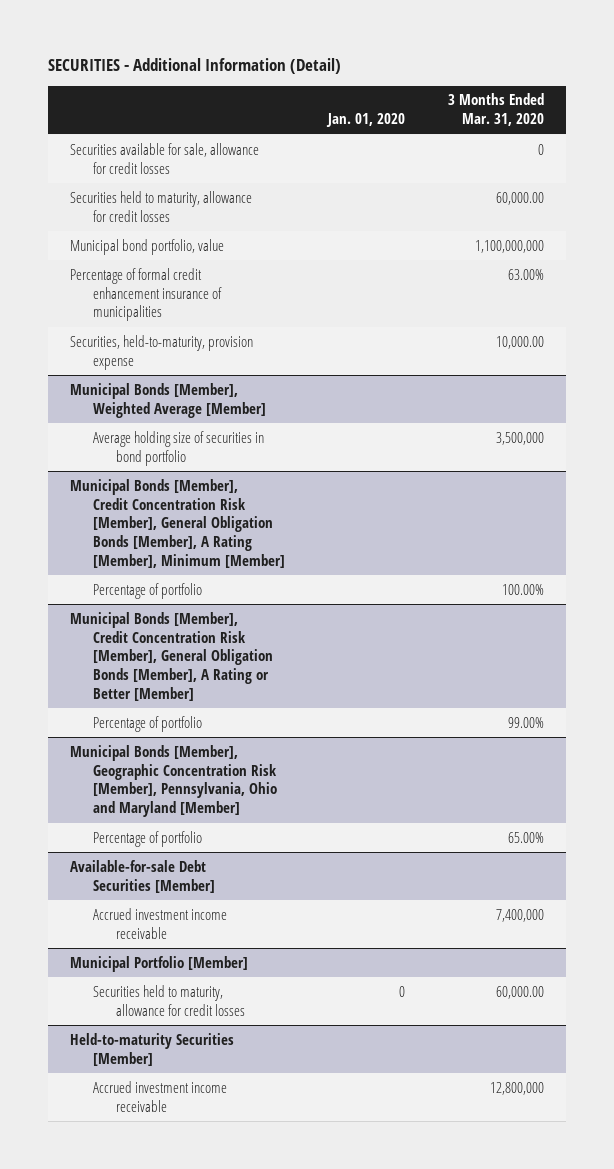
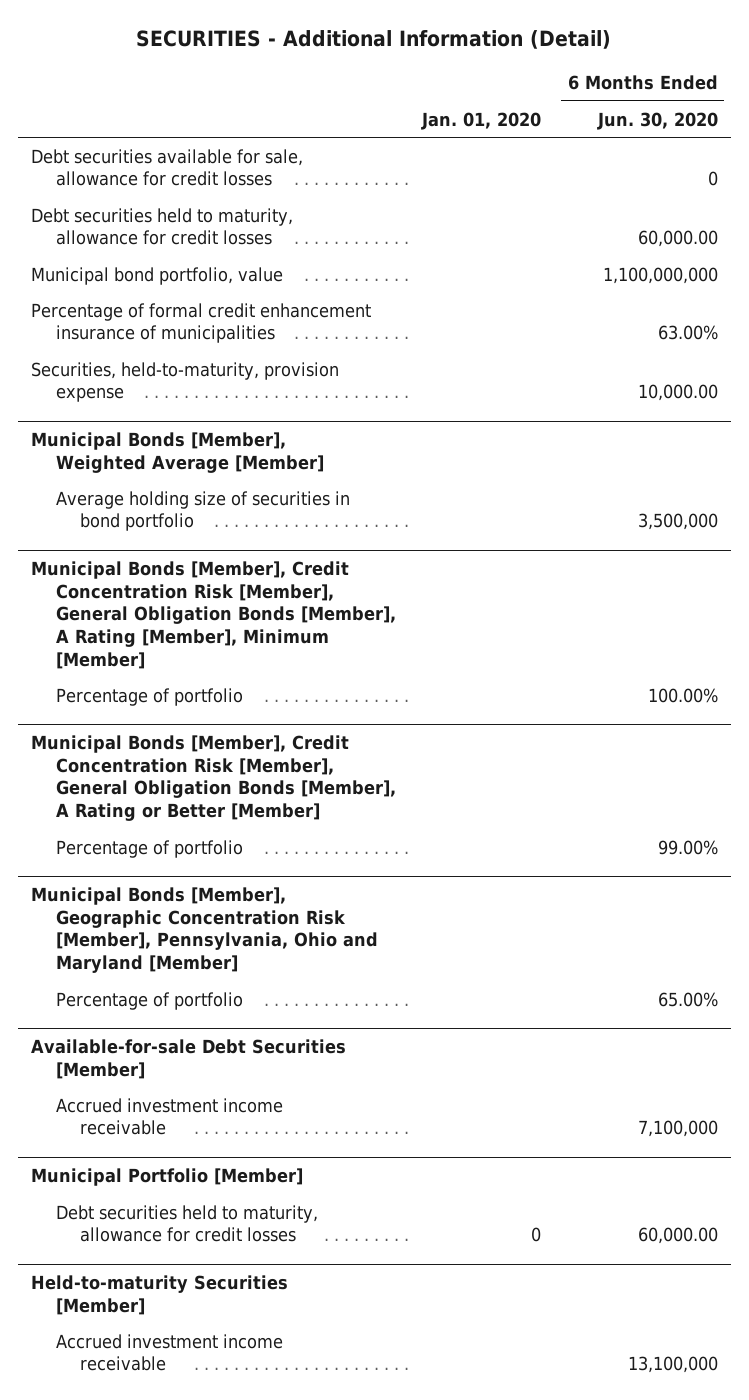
- | Jan. 01, 2020 | 3 Months Ended Mar. 31, 2020
+ | Jan. 01, 2020 | 6 Months Ended Jun. 30, 2020
- Securities available for sale, allowance for credit losses | | 0
- Securities held to maturity, allowance for credit losses | | 60,000.00
+ Debt securities available for sale, allowance for credit losses | | 0
+ Debt securities held to maturity, allowance for credit losses | | 60,000.00
@ Municipal Portfolio [Member]
- Securities held to maturity, allowance for credit losses | 0 | 60,000.00
+ Debt securities held to maturity, allowance for credit losses | 0 | 60,000.00

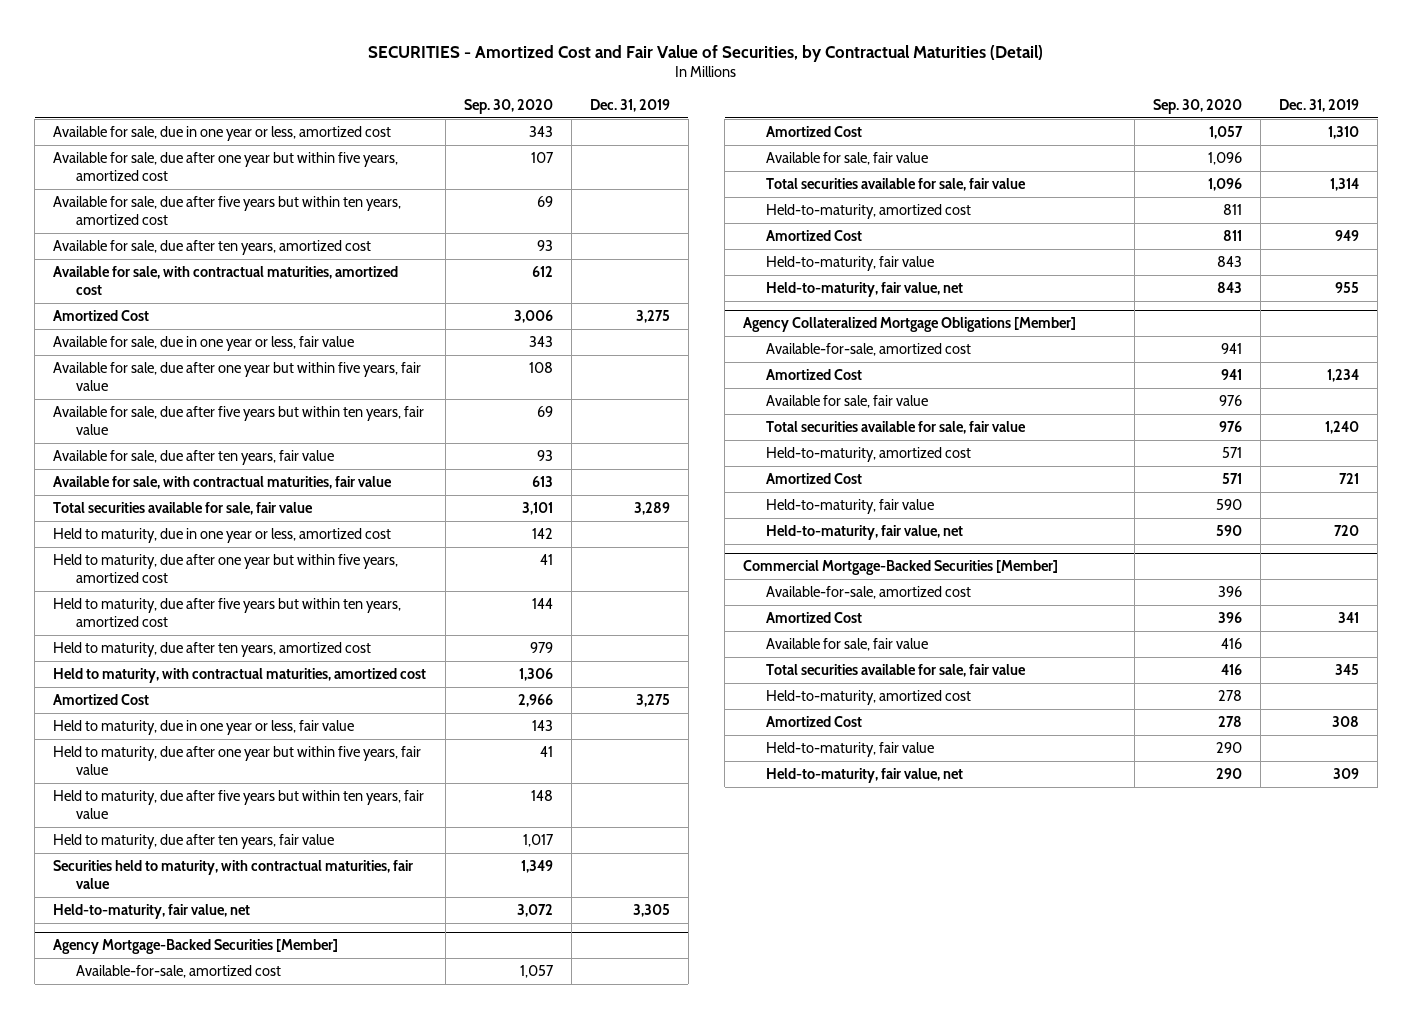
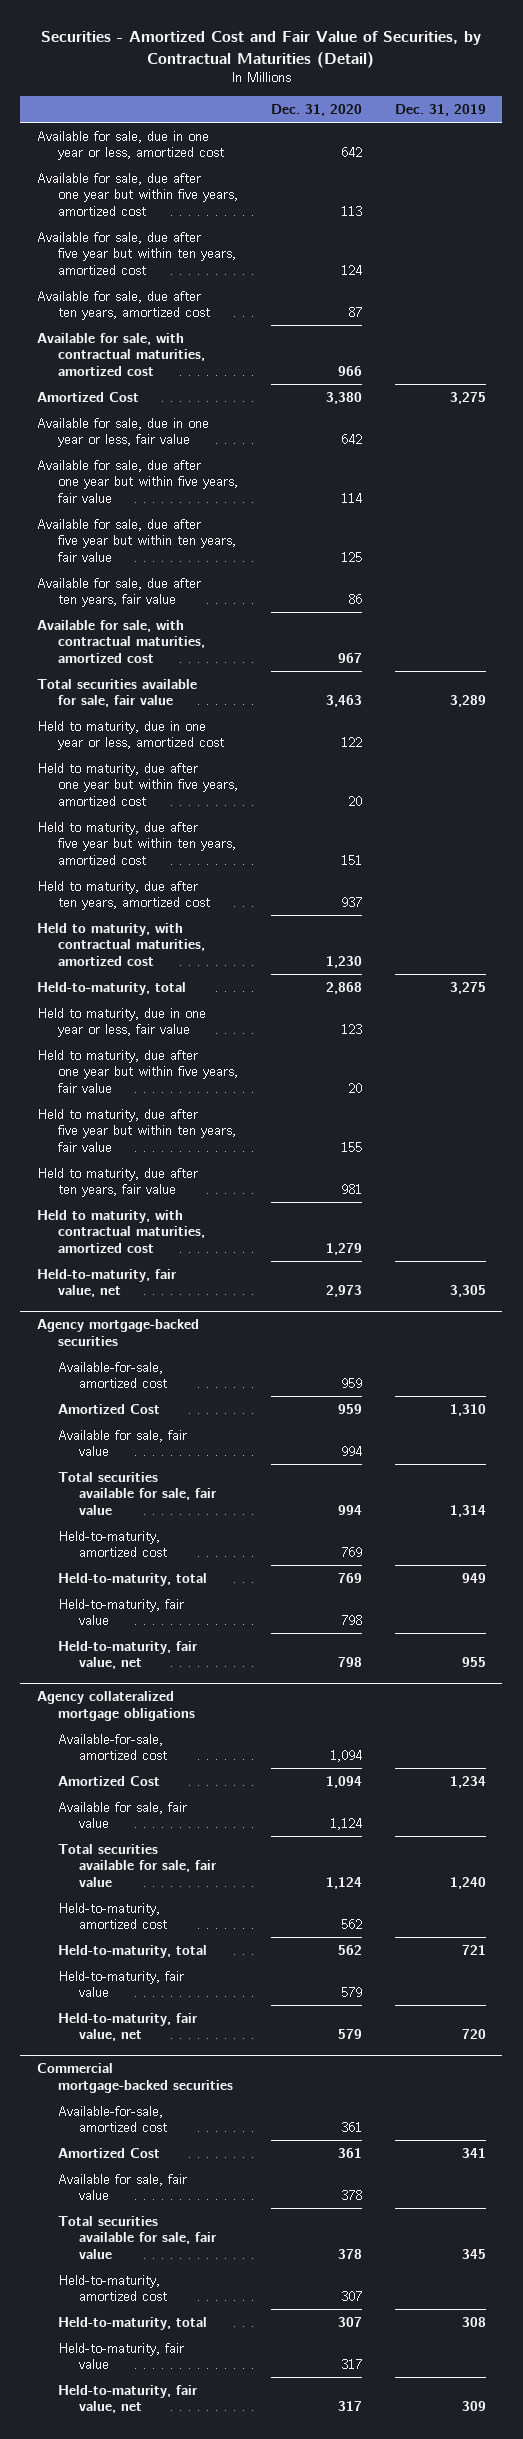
- SECURITIES - Amortized Cost and Fair Value of Securities, by Contractual Maturities (Detail)
+ Securities - Amortized Cost and Fair Value of Securities, by Contractual Maturities (Detail)
- | Sep. 30, 2020 | Dec. 31, 2019
+ | Dec. 31, 2020 | Dec. 31, 2019
- Available for sale, due after five years but within ten years, amortized cost | 69 |
+ Available for sale, due after five year but within ten years, amortized cost | 124 |
- Available for sale, due after five years but within ten years, fair value | 69 |
+ Available for sale, due after five year but within ten years, fair value | 125 |
- Available for sale, with contractual maturities, fair value | 613 |
+ Available for sale, with contractual maturities, amortized cost | 967 |
- Held to maturity, due after five years but within ten years, amortized cost | 144 |
+ Held to maturity, due after five year but within ten years, amortized cost | 151 |
- Amortized Cost | 2,966 | 3,275
+ Held-to-maturity, total | 2,868 | 3,275
- Held to maturity, due after five years but within ten years, fair value | 148 |
+ Held to maturity, due after five year but within ten years, fair value | 155 |
- Securities held to maturity, with contractual maturities, fair value | 1,349 |
+ Held to maturity, with contractual maturities, amortized cost | 1,279 |
- Agency Mortgage-Backed Securities [Member]
+ Agency mortgage-backed securities
- Amortized Cost | 811 | 949
+ Held-to-maturity, total | 769 | 949
- Agency Collateralized Mortgage Obligations [Member]
+ Agency collateralized mortgage obligations
- Amortized Cost | 571 | 721
+ Held-to-maturity, total | 562 | 721
- Commercial Mortgage-Backed Securities [Member]
+ Commercial mortgage-backed securities
- Amortized Cost | 278 | 308
+ Held-to-maturity, total | 307 | 308

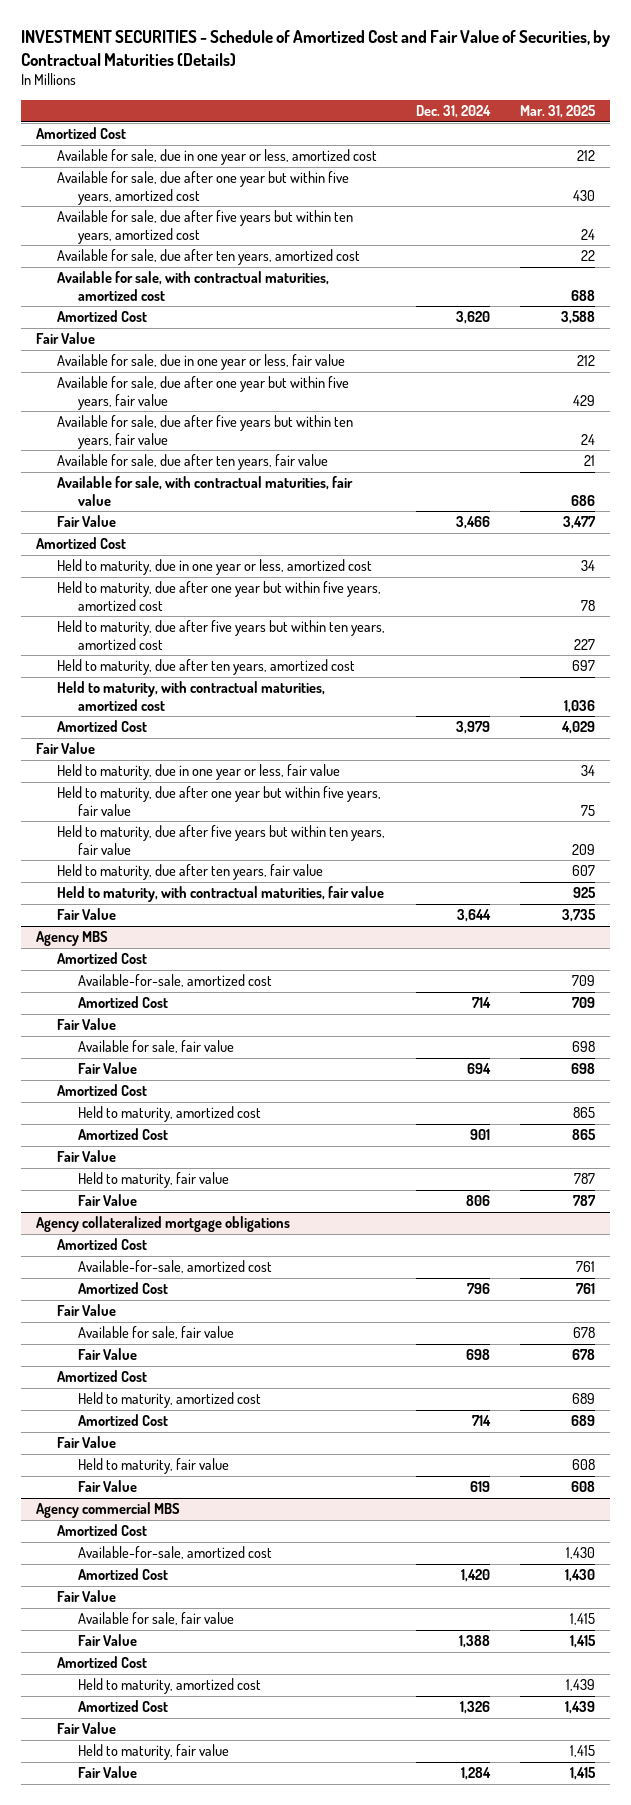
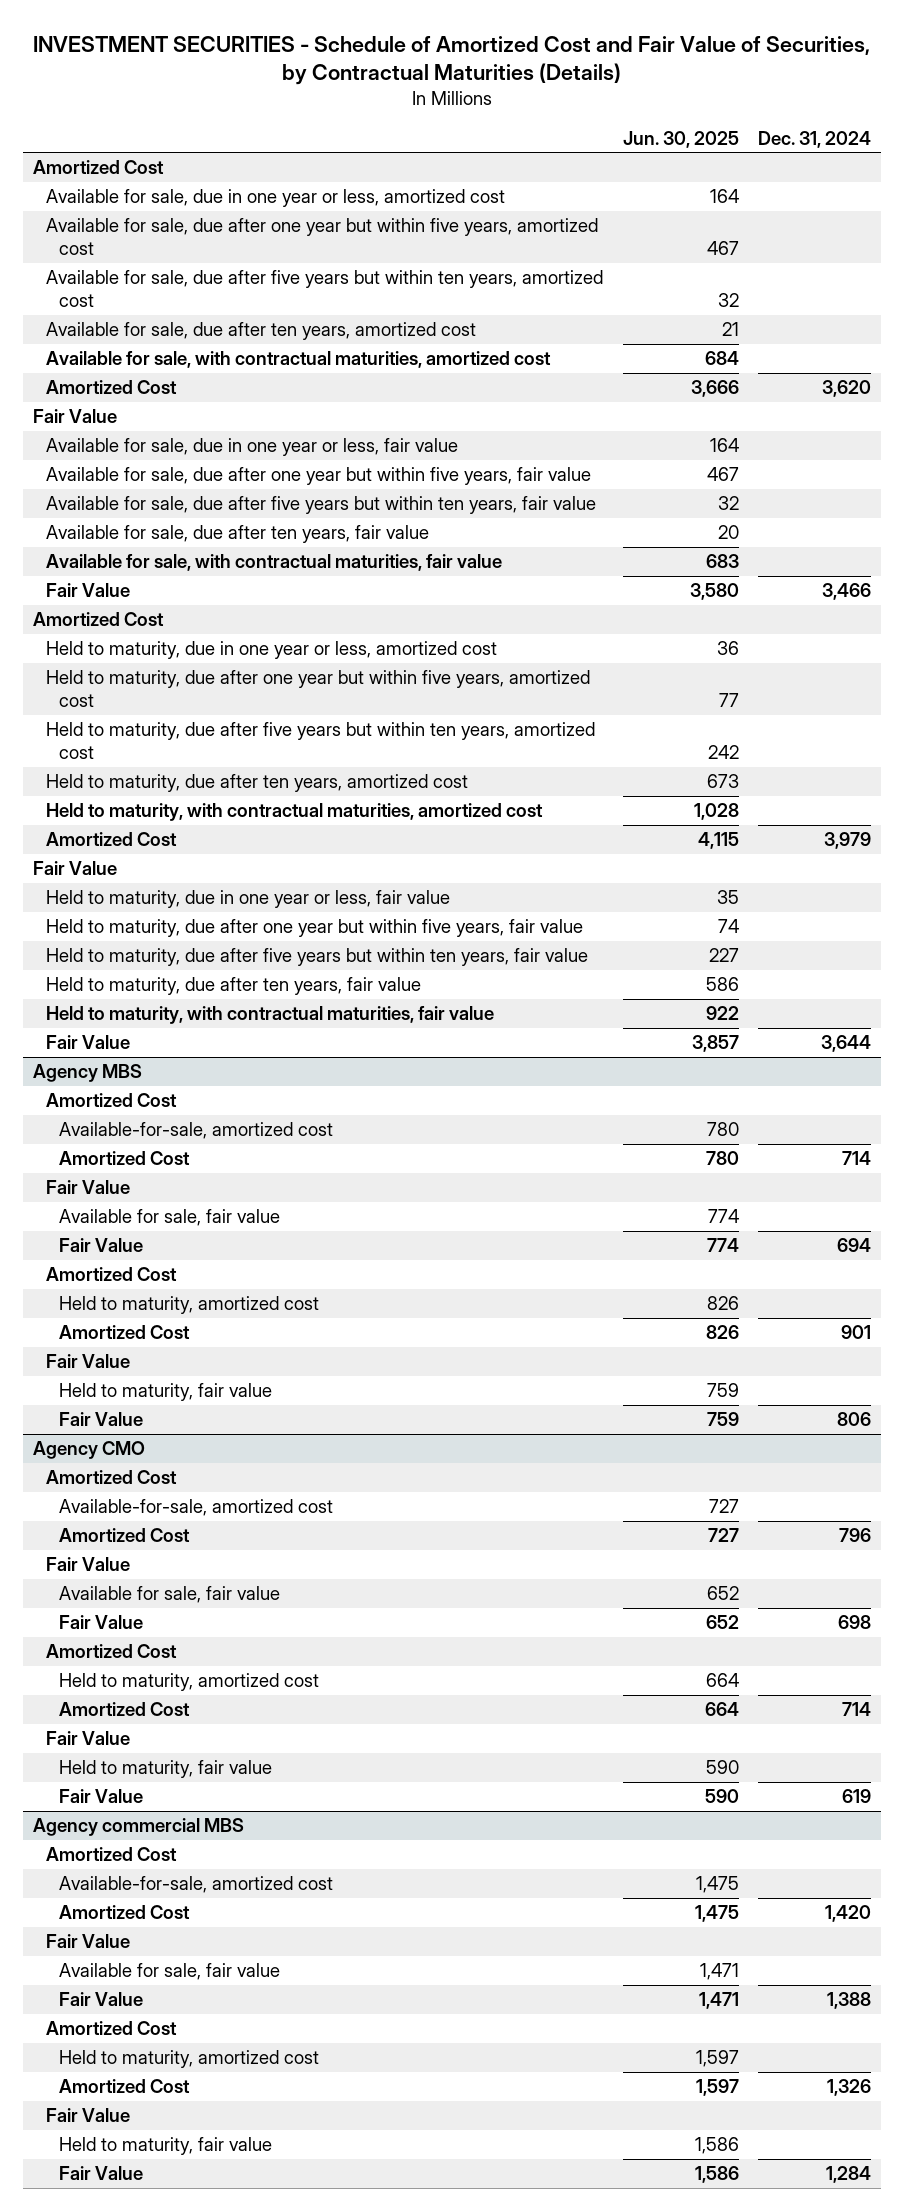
- | Dec. 31, 2024 | Mar. 31, 2025
+ | Jun. 30, 2025 | Dec. 31, 2024
- Agency collateralized mortgage obligations
+ Agency CMO

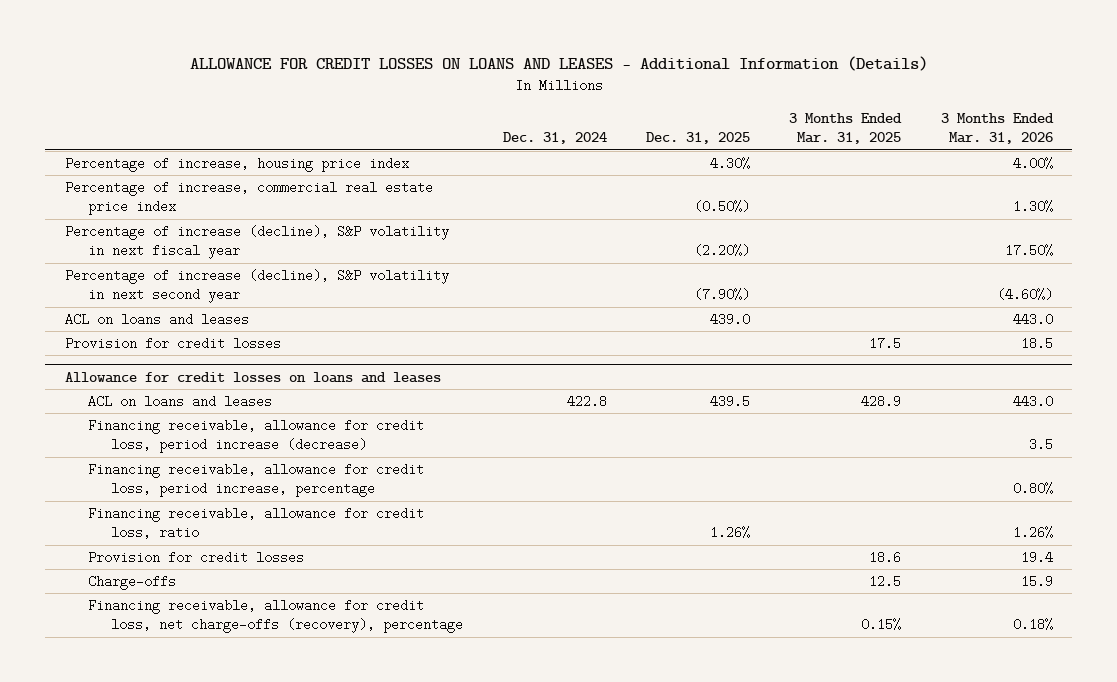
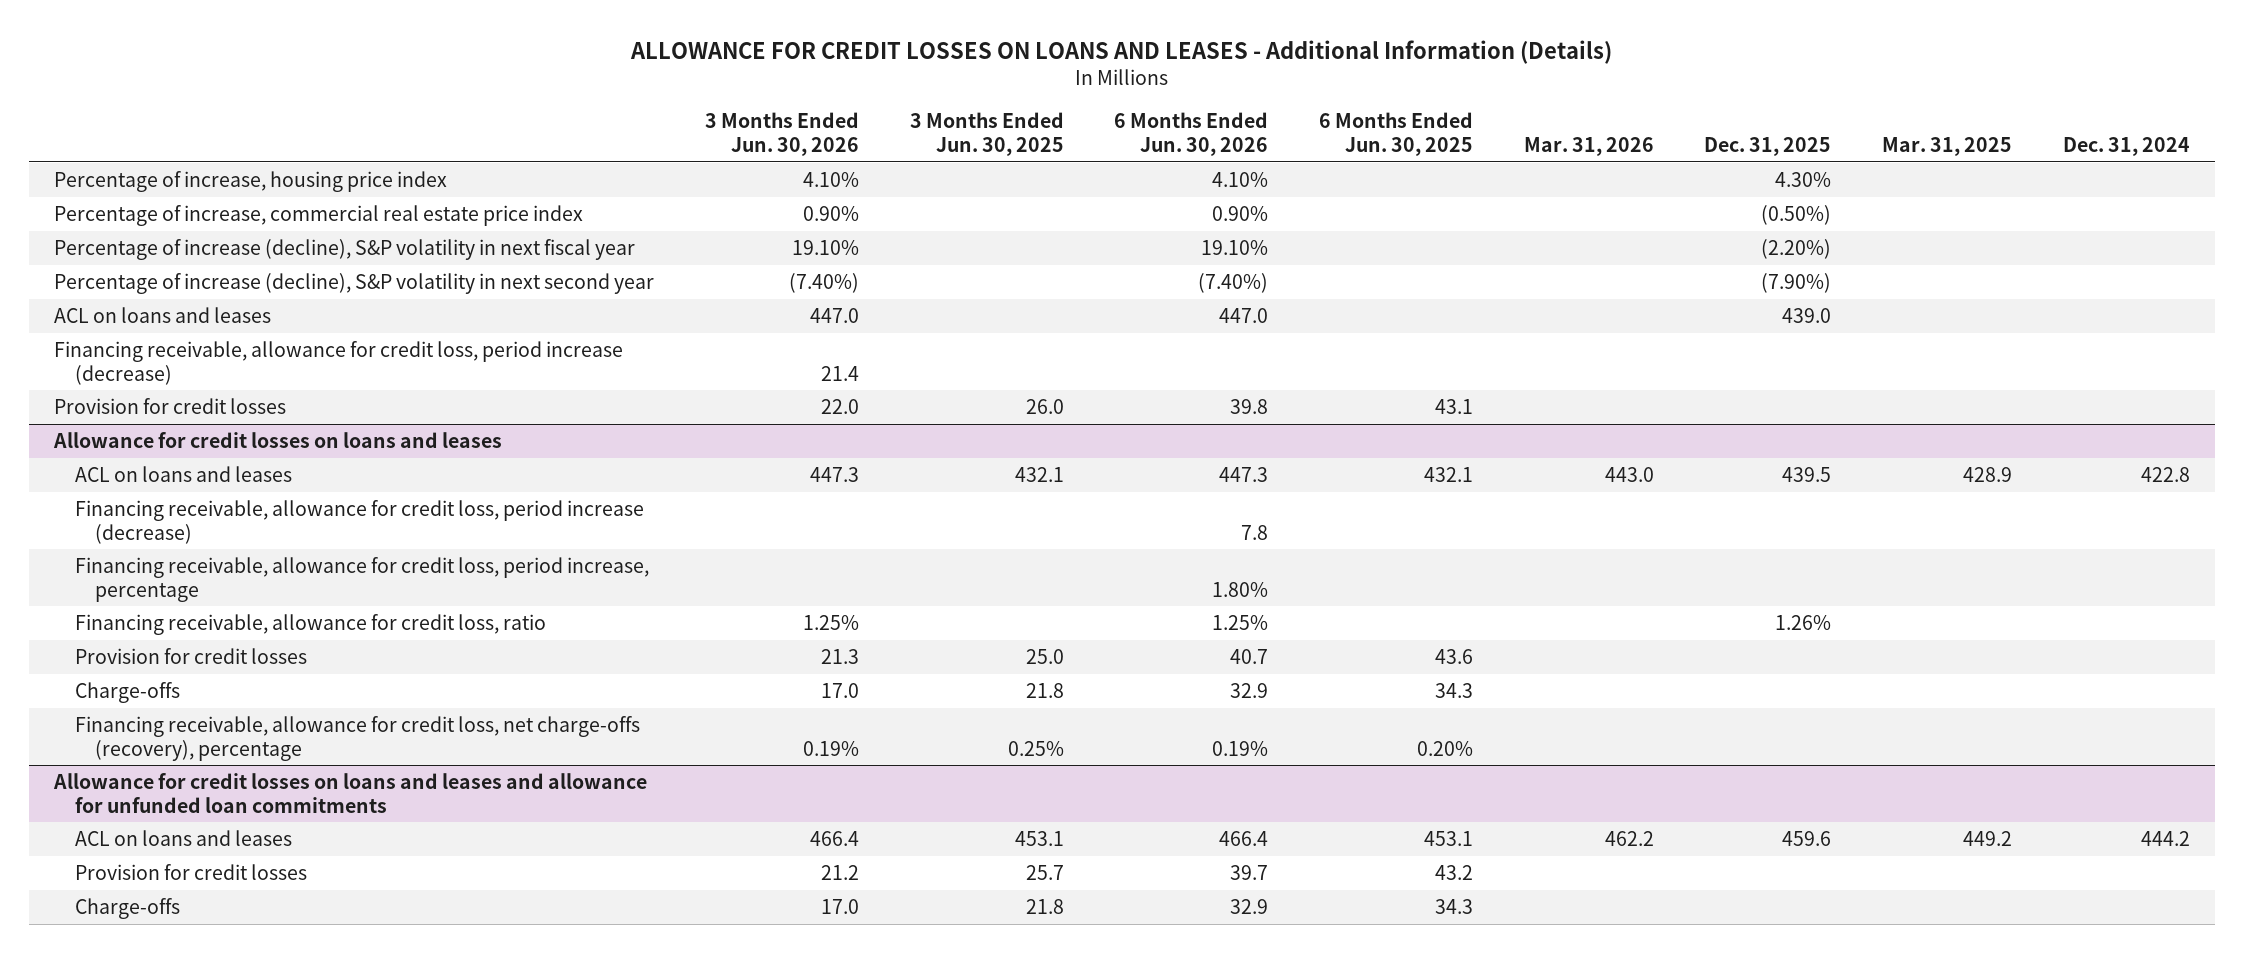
- | Dec. 31, 2024 | Dec. 31, 2025 | 3 Months Ended Mar. 31, 2025 | 3 Months Ended Mar. 31, 2026
+ | 3 Months Ended Jun. 30, 2026 | 3 Months Ended Jun. 30, 2025 | 6 Months Ended Jun. 30, 2026 | 6 Months Ended Jun. 30, 2025 | Mar. 31, 2026 | Dec. 31, 2025 | Mar. 31, 2025 | Dec. 31, 2024
+ Financing receivable, allowance for credit loss, period increase (decrease) | 21.4 | | | | | | |
+ Allowance for credit losses on loans and leases and allowance for unfunded loan commitments
+ ACL on loans and leases | 466.4 | 453.1 | 466.4 | 453.1 | 462.2 | 459.6 | 449.2 | 444.2
+ Provision for credit losses | 21.2 | 25.7 | 39.7 | 43.2 | | | |
+ Charge-offs | 17.0 | 21.8 | 32.9 | 34.3 | | | |

